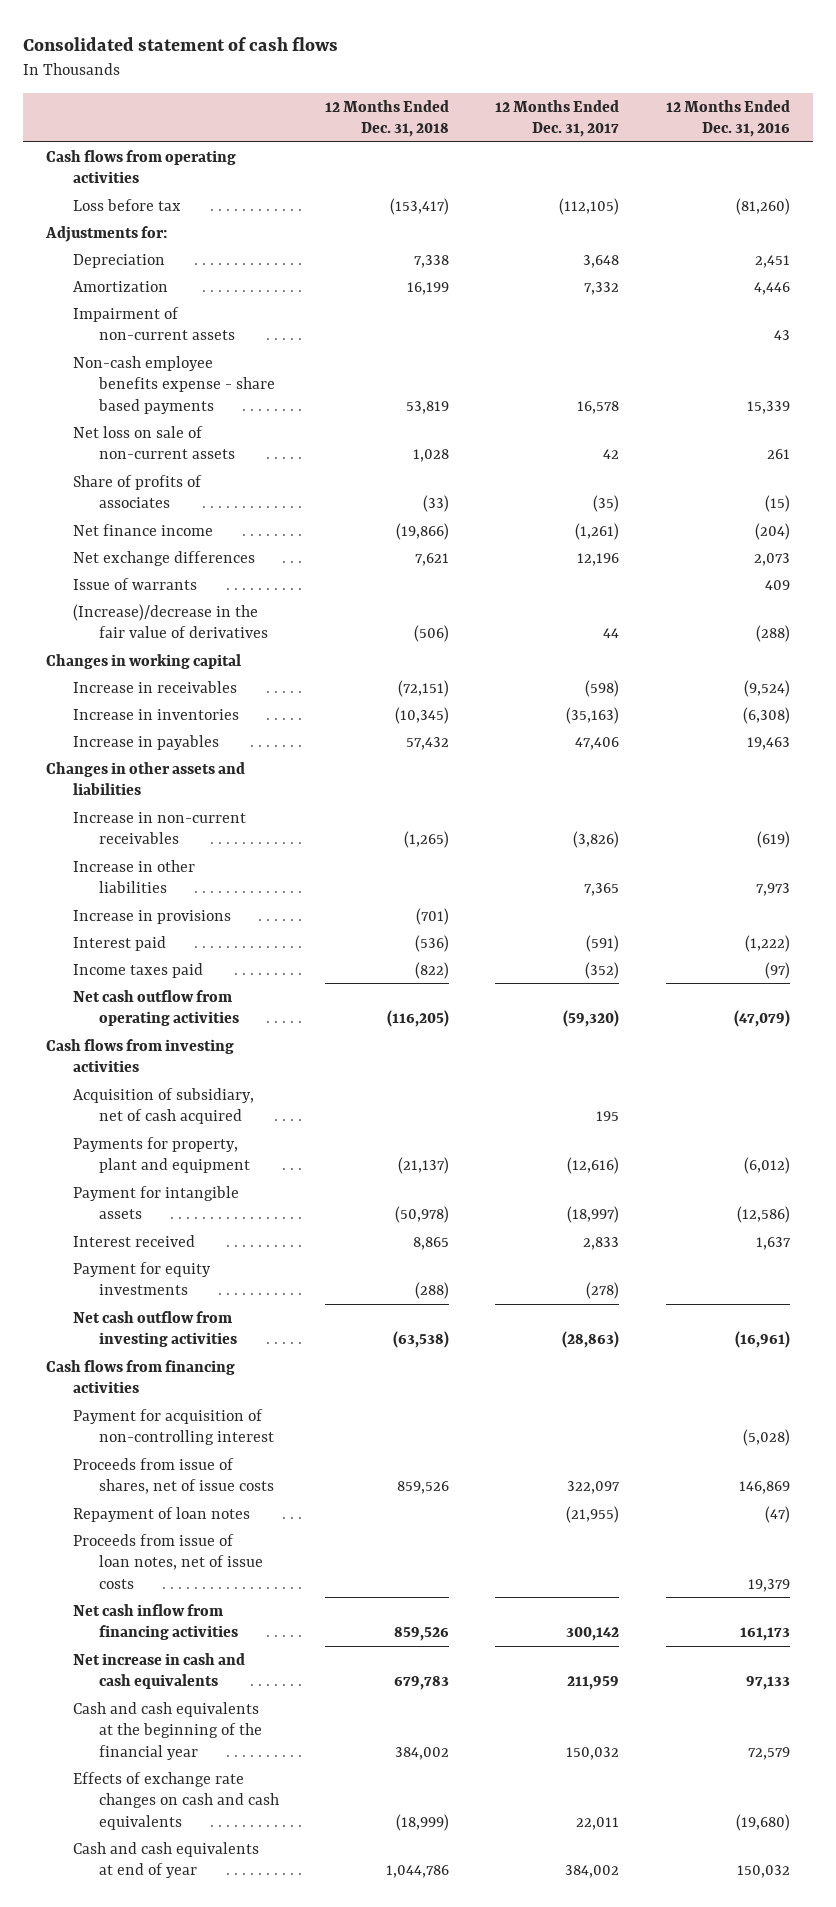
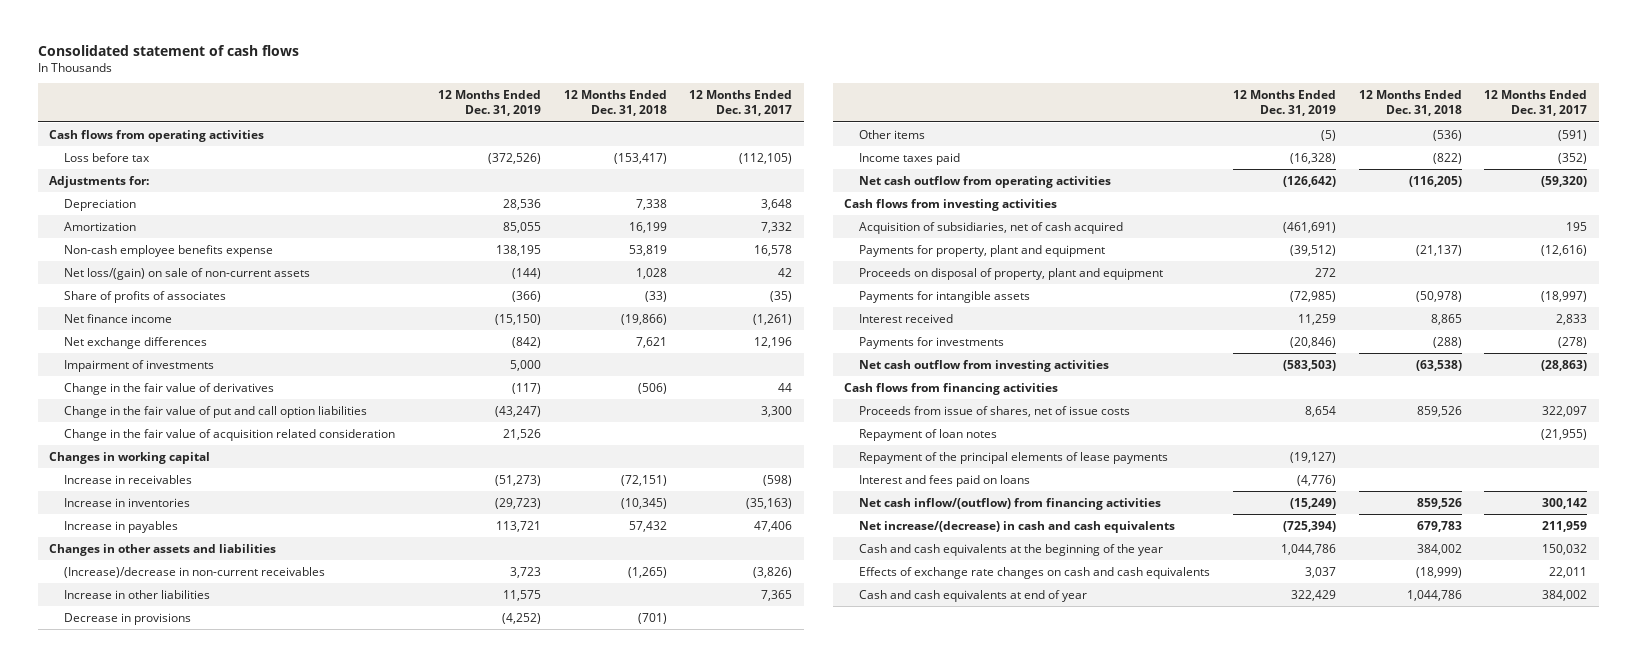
- | 12 Months Ended Dec. 31, 2018 | 12 Months Ended Dec. 31, 2017 | 12 Months Ended Dec. 31, 2016
+ | 12 Months Ended Dec. 31, 2019 | 12 Months Ended Dec. 31, 2018 | 12 Months Ended Dec. 31, 2017
- Impairment of non-current assets | | | 43
- Non-cash employee benefits expense - share based payments | 53,819 | 16,578 | 15,339
- Net loss on sale of non-current assets | 1,028 | 42 | 261
+ Non-cash employee benefits expense | 138,195 | 53,819 | 16,578
+ Net loss/(gain) on sale of non-current assets | (144) | 1,028 | 42
- Issue of warrants | | | 409
- (Increase)/decrease in the fair value of derivatives | (506) | 44 | (288)
+ Impairment of investments | 5,000 | |
+ Change in the fair value of derivatives | (117) | (506) | 44
+ Change in the fair value of put and call option liabilities | (43,247) | | 3,300
+ Change in the fair value of acquisition related consideration | 21,526 | |
- Increase in non-current receivables | (1,265) | (3,826) | (619)
+ (Increase)/decrease in non-current receivables | 3,723 | (1,265) | (3,826)
- Increase in provisions | (701) | |
- Interest paid | (536) | (591) | (1,222)
+ Decrease in provisions | (4,252) | (701) |
+ Other items | (5) | (536) | (591)
- Acquisition of subsidiary, net of cash acquired | | 195 |
+ Acquisition of subsidiaries, net of cash acquired | (461,691) | | 195
- Payment for intangible assets | (50,978) | (18,997) | (12,586)
+ Proceeds on disposal of property, plant and equipment | 272 | |
+ Payments for intangible assets | (72,985) | (50,978) | (18,997)
- Payment for equity investments | (288) | (278) |
+ Payments for investments | (20,846) | (288) | (278)
- Payment for acquisition of non-controlling interest | | | (5,028)
- Proceeds from issue of loan notes, net of issue costs | | | 19,379
- Net cash inflow from financing activities | 859,526 | 300,142 | 161,173
- Net increase in cash and cash equivalents | 679,783 | 211,959 | 97,133
- Cash and cash equivalents at the beginning of the financial year | 384,002 | 150,032 | 72,579
+ Repayment of the principal elements of lease payments | (19,127) | |
+ Interest and fees paid on loans | (4,776) | |
+ Net cash inflow/(outflow) from financing activities | (15,249) | 859,526 | 300,142
+ Net increase/(decrease) in cash and cash equivalents | (725,394) | 679,783 | 211,959
+ Cash and cash equivalents at the beginning of the year | 1,044,786 | 384,002 | 150,032

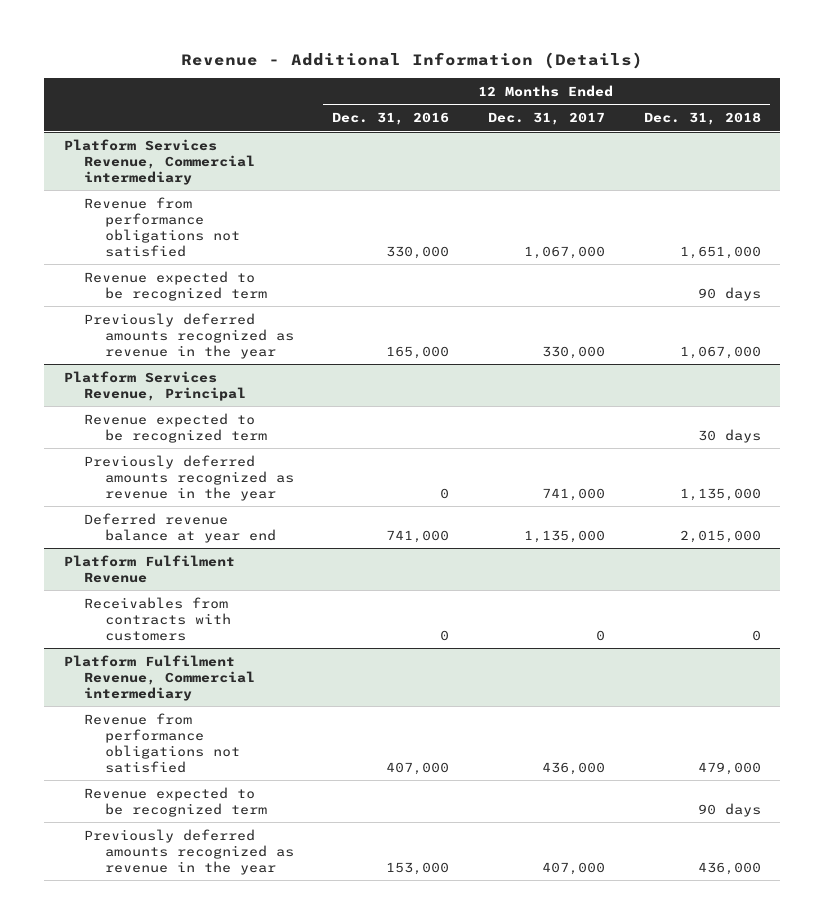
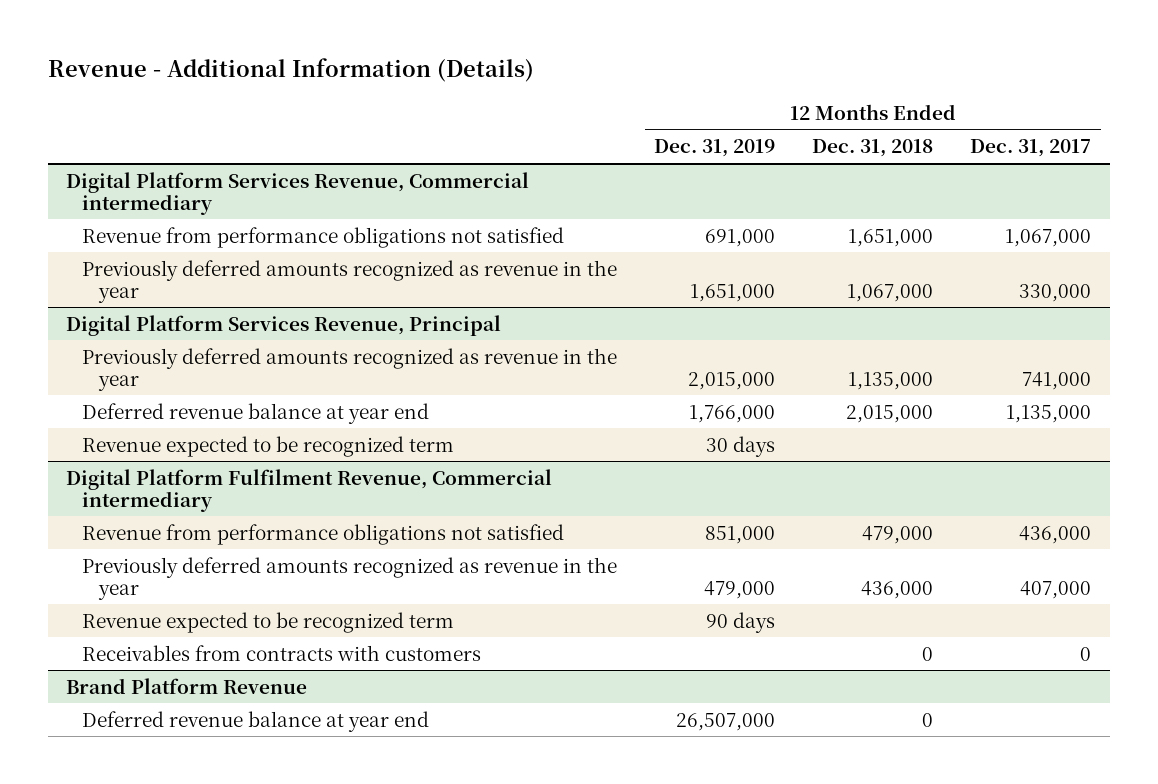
- | 12 Months Ended Dec. 31, 2016 | 12 Months Ended Dec. 31, 2017 | 12 Months Ended Dec. 31, 2018
+ | 12 Months Ended Dec. 31, 2019 | 12 Months Ended Dec. 31, 2018 | 12 Months Ended Dec. 31, 2017
- Platform Services Revenue, Commercial intermediary
+ Digital Platform Services Revenue, Commercial intermediary
- Revenue expected to be recognized term | | | 90 days
- Platform Services Revenue, Principal
- Revenue expected to be recognized term | | | 30 days
+ Digital Platform Services Revenue, Principal
- Platform Fulfilment Revenue
- Receivables from contracts with customers | 0 | 0 | 0
- Platform Fulfilment Revenue, Commercial intermediary
+ Revenue expected to be recognized term | 30 days | |
+ Digital Platform Fulfilment Revenue, Commercial intermediary
- Revenue expected to be recognized term | | | 90 days
+ Revenue expected to be recognized term | 90 days | |
+ Receivables from contracts with customers | | 0 | 0
+ Brand Platform Revenue
+ Deferred revenue balance at year end | 26,507,000 | 0 |

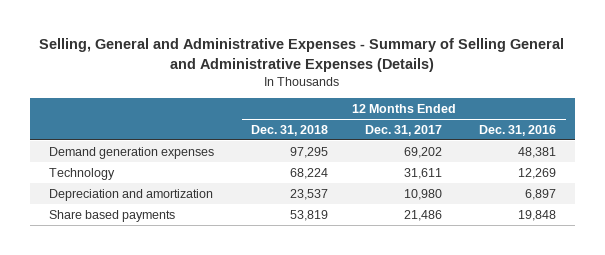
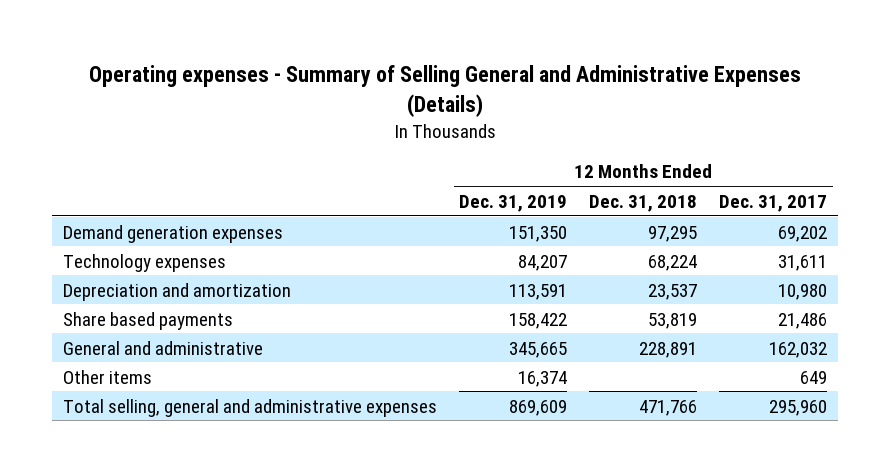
- Selling, General and Administrative Expenses - Summary of Selling General and Administrative Expenses (Details)
+ Operating expenses - Summary of Selling General and Administrative Expenses (Details)
- | 12 Months Ended Dec. 31, 2018 | 12 Months Ended Dec. 31, 2017 | 12 Months Ended Dec. 31, 2016
+ | 12 Months Ended Dec. 31, 2019 | 12 Months Ended Dec. 31, 2018 | 12 Months Ended Dec. 31, 2017
- Technology | 68,224 | 31,611 | 12,269
+ Technology expenses | 84,207 | 68,224 | 31,611
+ General and administrative | 345,665 | 228,891 | 162,032
+ Other items | 16,374 | | 649
+ Total selling, general and administrative expenses | 869,609 | 471,766 | 295,960

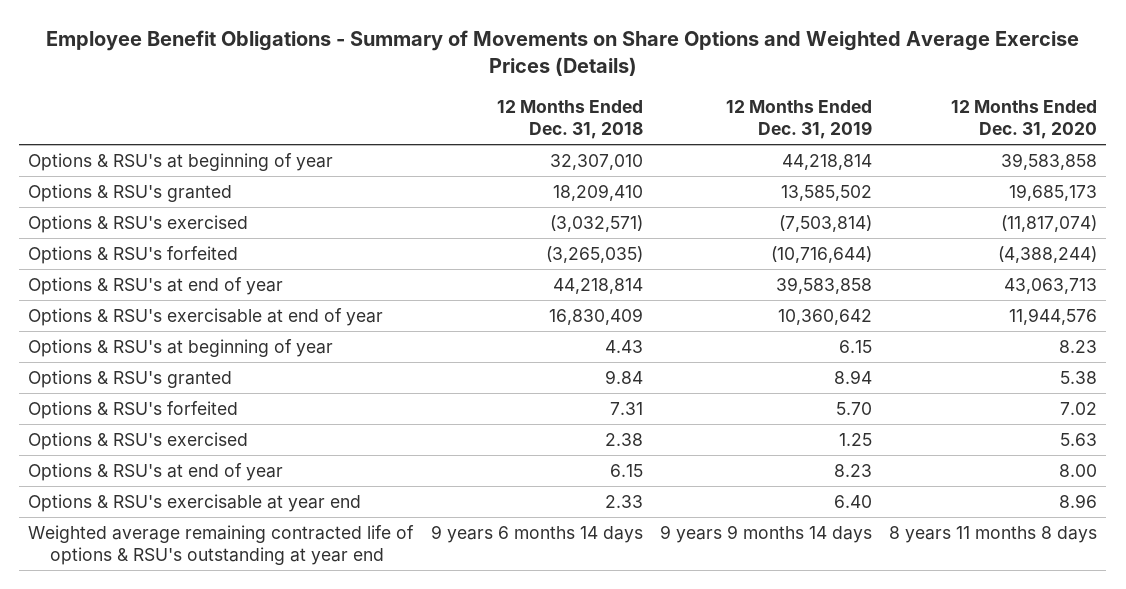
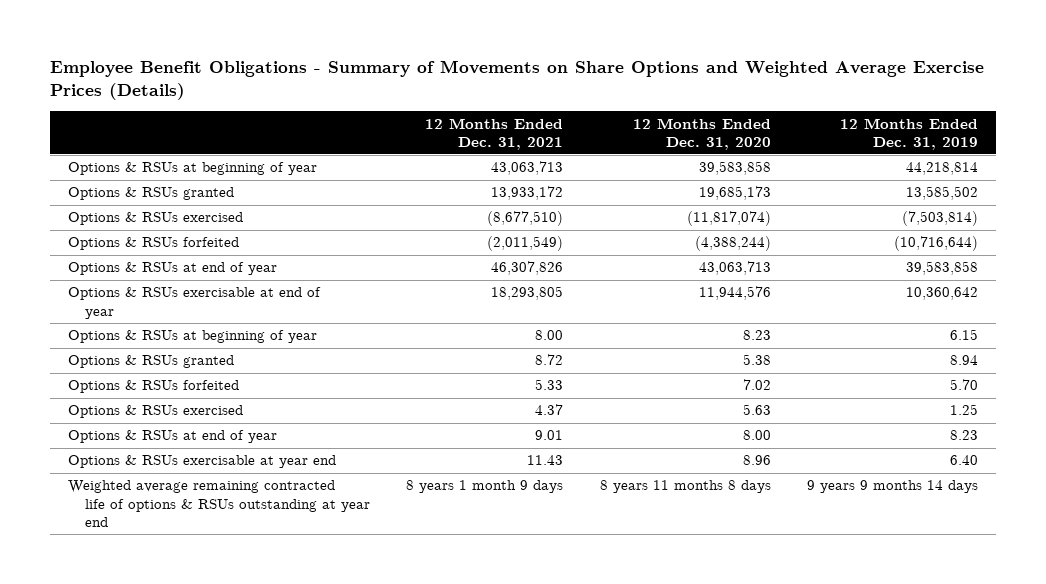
- | 12 Months Ended Dec. 31, 2018 | 12 Months Ended Dec. 31, 2019 | 12 Months Ended Dec. 31, 2020
+ | 12 Months Ended Dec. 31, 2021 | 12 Months Ended Dec. 31, 2020 | 12 Months Ended Dec. 31, 2019
- Options & RSU's at beginning of year | 32,307,010 | 44,218,814 | 39,583,858
- Options & RSU's granted | 18,209,410 | 13,585,502 | 19,685,173
- Options & RSU's exercised | (3,032,571) | (7,503,814) | (11,817,074)
- Options & RSU's forfeited | (3,265,035) | (10,716,644) | (4,388,244)
- Options & RSU's at end of year | 44,218,814 | 39,583,858 | 43,063,713
- Options & RSU's exercisable at end of year | 16,830,409 | 10,360,642 | 11,944,576
- Options & RSU's at beginning of year | 4.43 | 6.15 | 8.23
- Options & RSU's granted | 9.84 | 8.94 | 5.38
- Options & RSU's forfeited | 7.31 | 5.70 | 7.02
- Options & RSU's exercised | 2.38 | 1.25 | 5.63
- Options & RSU's at end of year | 6.15 | 8.23 | 8.00
- Options & RSU's exercisable at year end | 2.33 | 6.40 | 8.96
- Weighted average remaining contracted life of options & RSU's outstanding at year end | 9 years 6 months 14 days | 9 years 9 months 14 days | 8 years 11 months 8 days
+ Options & RSUs at beginning of year | 43,063,713 | 39,583,858 | 44,218,814
+ Options & RSUs granted | 13,933,172 | 19,685,173 | 13,585,502
+ Options & RSUs exercised | (8,677,510) | (11,817,074) | (7,503,814)
+ Options & RSUs forfeited | (2,011,549) | (4,388,244) | (10,716,644)
+ Options & RSUs at end of year | 46,307,826 | 43,063,713 | 39,583,858
+ Options & RSUs exercisable at end of year | 18,293,805 | 11,944,576 | 10,360,642
+ Options & RSUs at beginning of year | 8.00 | 8.23 | 6.15
+ Options & RSUs granted | 8.72 | 5.38 | 8.94
+ Options & RSUs forfeited | 5.33 | 7.02 | 5.70
+ Options & RSUs exercised | 4.37 | 5.63 | 1.25
+ Options & RSUs at end of year | 9.01 | 8.00 | 8.23
+ Options & RSUs exercisable at year end | 11.43 | 8.96 | 6.40
+ Weighted average remaining contracted life of options & RSUs outstanding at year end | 8 years 1 month 9 days | 8 years 11 months 8 days | 9 years 9 months 14 days

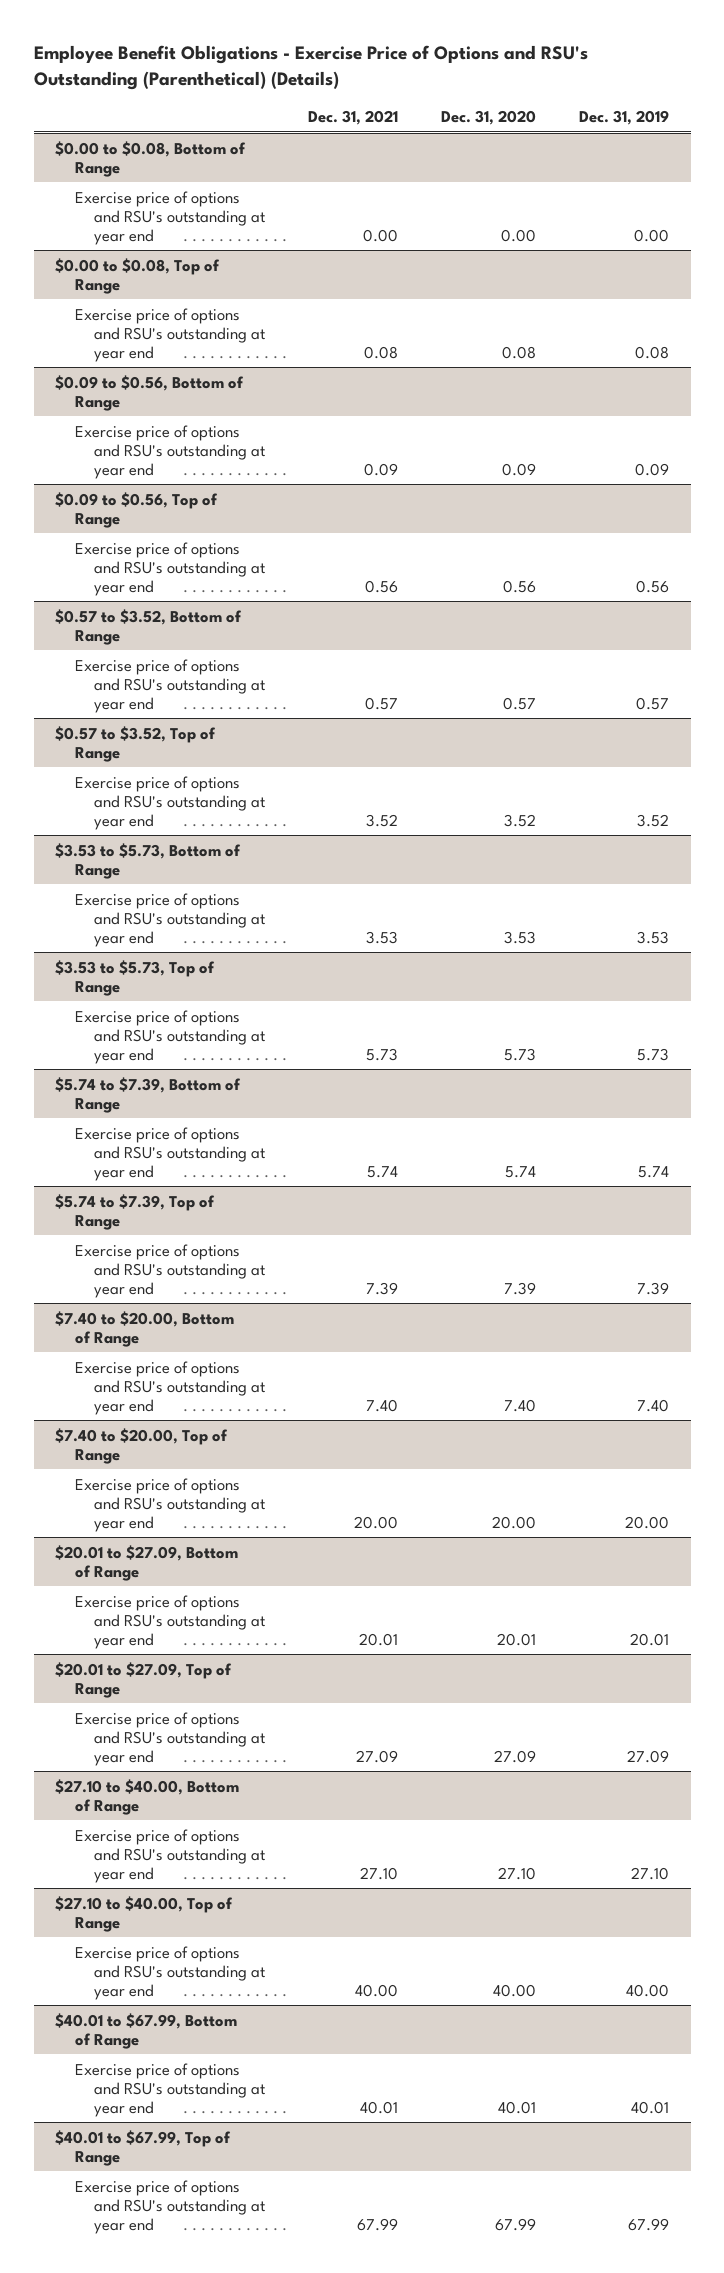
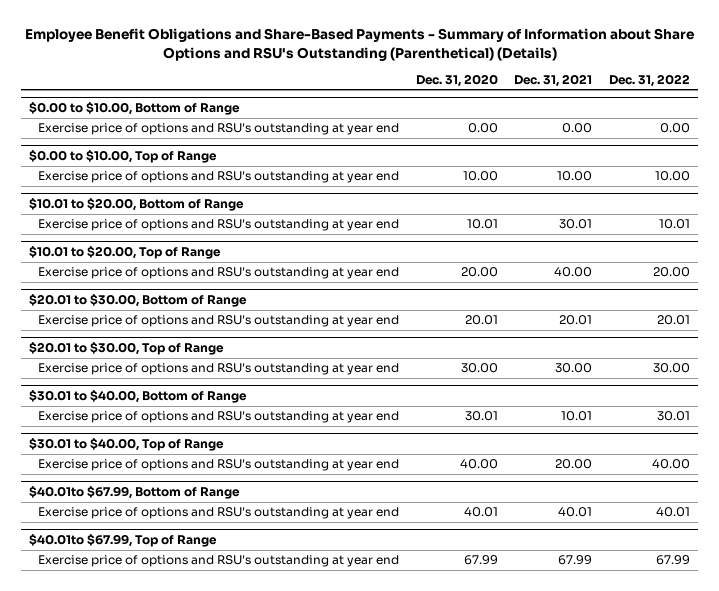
- Employee Benefit Obligations - Exercise Price of Options and RSU's Outstanding (Parenthetical) (Details)
+ Employee Benefit Obligations and Share-Based Payments - Summary of Information about Share Options and RSU's Outstanding (Parenthetical) (Details)
- | Dec. 31, 2021 | Dec. 31, 2020 | Dec. 31, 2019
+ | Dec. 31, 2020 | Dec. 31, 2021 | Dec. 31, 2022
- $0.00 to $0.08, Bottom of Range
+ $0.00 to $10.00, Bottom of Range
- $0.00 to $0.08, Top of Range
- Exercise price of options and RSU's outstanding at year end | 0.08 | 0.08 | 0.08
- $0.09 to $0.56, Bottom of Range
- Exercise price of options and RSU's outstanding at year end | 0.09 | 0.09 | 0.09
- $0.09 to $0.56, Top of Range
- Exercise price of options and RSU's outstanding at year end | 0.56 | 0.56 | 0.56
- $0.57 to $3.52, Bottom of Range
- Exercise price of options and RSU's outstanding at year end | 0.57 | 0.57 | 0.57
- $0.57 to $3.52, Top of Range
- Exercise price of options and RSU's outstanding at year end | 3.52 | 3.52 | 3.52
- $3.53 to $5.73, Bottom of Range
- Exercise price of options and RSU's outstanding at year end | 3.53 | 3.53 | 3.53
- $3.53 to $5.73, Top of Range
- Exercise price of options and RSU's outstanding at year end | 5.73 | 5.73 | 5.73
- $5.74 to $7.39, Bottom of Range
- Exercise price of options and RSU's outstanding at year end | 5.74 | 5.74 | 5.74
- $5.74 to $7.39, Top of Range
- Exercise price of options and RSU's outstanding at year end | 7.39 | 7.39 | 7.39
- $7.40 to $20.00, Bottom of Range
- Exercise price of options and RSU's outstanding at year end | 7.40 | 7.40 | 7.40
- $7.40 to $20.00, Top of Range
- Exercise price of options and RSU's outstanding at year end | 20.00 | 20.00 | 20.00
- $20.01 to $27.09, Bottom of Range
+ $0.00 to $10.00, Top of Range
+ Exercise price of options and RSU's outstanding at year end | 10.00 | 10.00 | 10.00
+ $10.01 to $20.00, Bottom of Range
+ Exercise price of options and RSU's outstanding at year end | 10.01 | 30.01 | 10.01
+ $10.01 to $20.00, Top of Range
+ Exercise price of options and RSU's outstanding at year end | 20.00 | 40.00 | 20.00
+ $20.01 to $30.00, Bottom of Range
- $20.01 to $27.09, Top of Range
- Exercise price of options and RSU's outstanding at year end | 27.09 | 27.09 | 27.09
- $27.10 to $40.00, Bottom of Range
- Exercise price of options and RSU's outstanding at year end | 27.10 | 27.10 | 27.10
- $27.10 to $40.00, Top of Range
- Exercise price of options and RSU's outstanding at year end | 40.00 | 40.00 | 40.00
- $40.01 to $67.99, Bottom of Range
+ $20.01 to $30.00, Top of Range
+ Exercise price of options and RSU's outstanding at year end | 30.00 | 30.00 | 30.00
+ $30.01 to $40.00, Bottom of Range
+ Exercise price of options and RSU's outstanding at year end | 30.01 | 10.01 | 30.01
+ $30.01 to $40.00, Top of Range
+ Exercise price of options and RSU's outstanding at year end | 40.00 | 20.00 | 40.00
+ $40.01to $67.99, Bottom of Range
- $40.01 to $67.99, Top of Range
+ $40.01to $67.99, Top of Range

